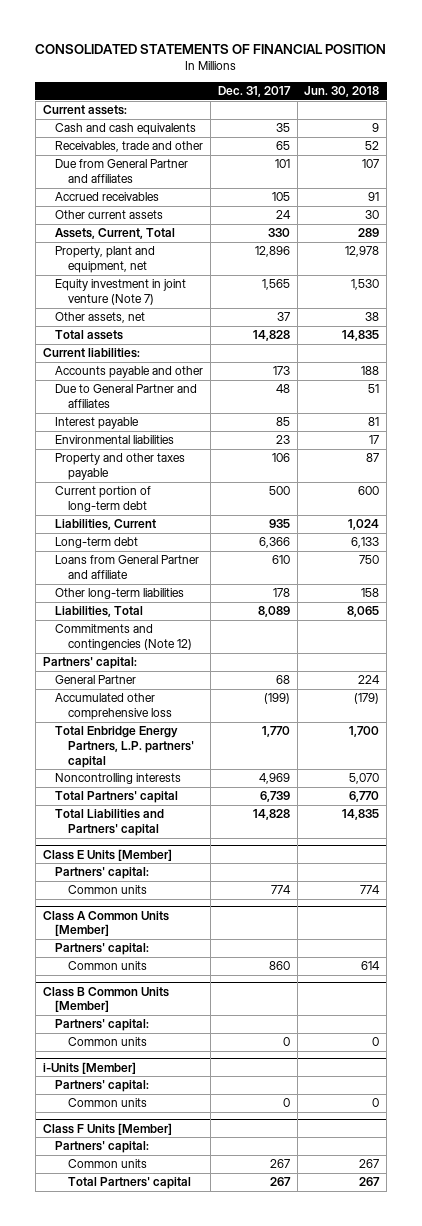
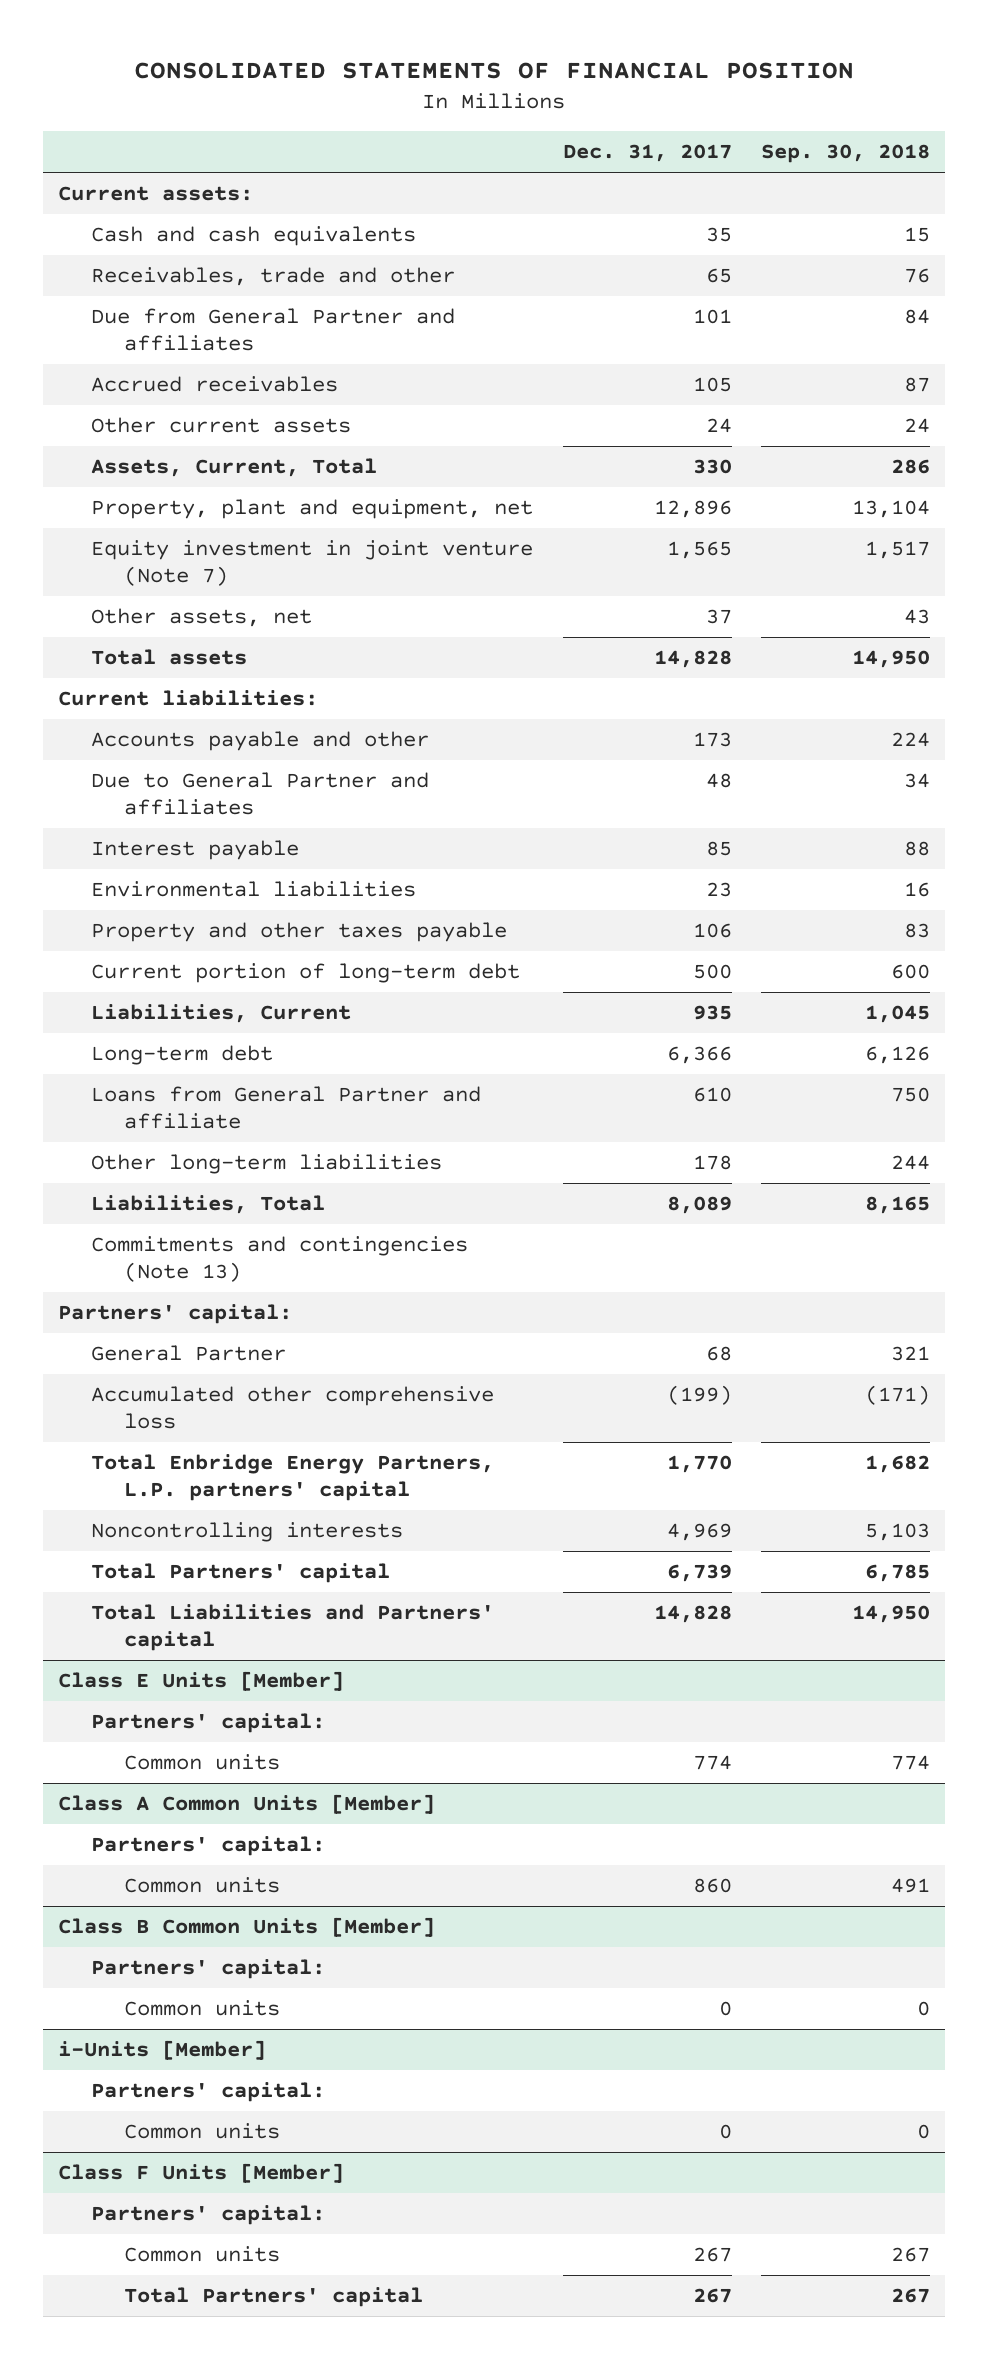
- | Dec. 31, 2017 | Jun. 30, 2018
+ | Dec. 31, 2017 | Sep. 30, 2018
- Commitments and contingencies (Note 12)
+ Commitments and contingencies (Note 13)

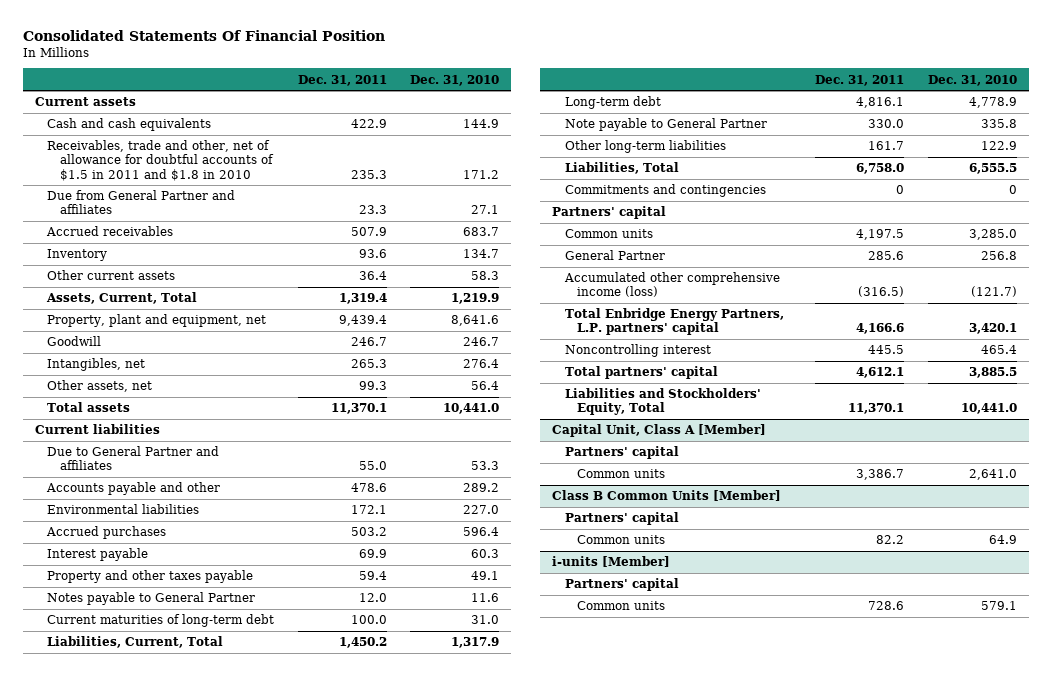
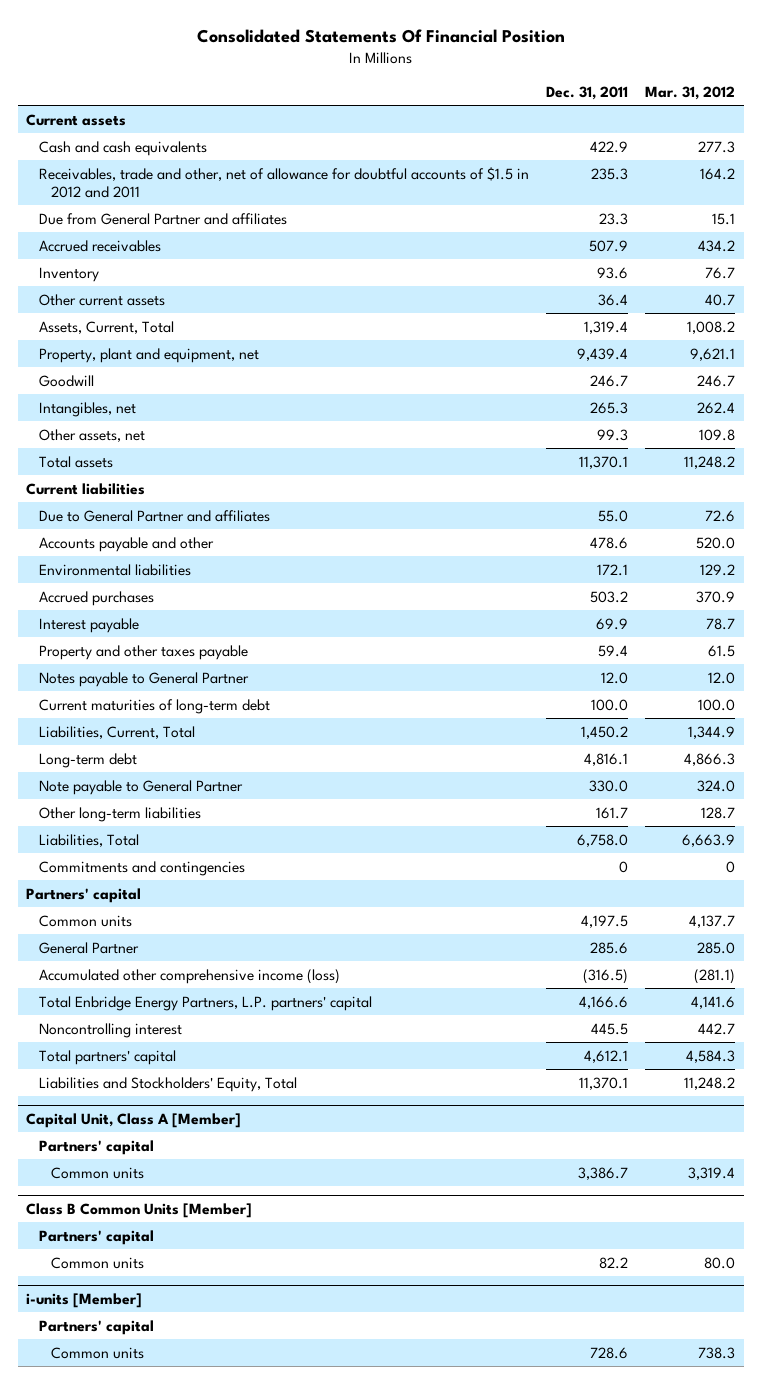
- | Dec. 31, 2011 | Dec. 31, 2010
+ | Dec. 31, 2011 | Mar. 31, 2012
- Receivables, trade and other, net of allowance for doubtful accounts of $1.5 in 2011 and $1.8 in 2010 | 235.3 | 171.2
+ Receivables, trade and other, net of allowance for doubtful accounts of $1.5 in 2012 and 2011 | 235.3 | 164.2

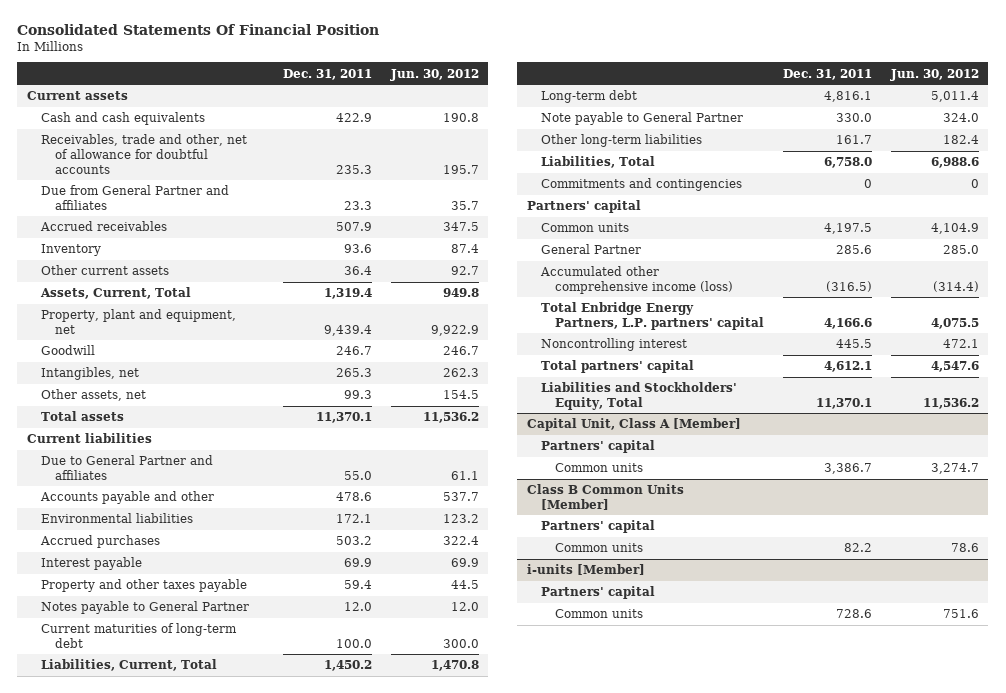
- | Dec. 31, 2011 | Mar. 31, 2012
+ | Dec. 31, 2011 | Jun. 30, 2012
- Receivables, trade and other, net of allowance for doubtful accounts of $1.5 in 2012 and 2011 | 235.3 | 164.2
+ Receivables, trade and other, net of allowance for doubtful accounts | 235.3 | 195.7

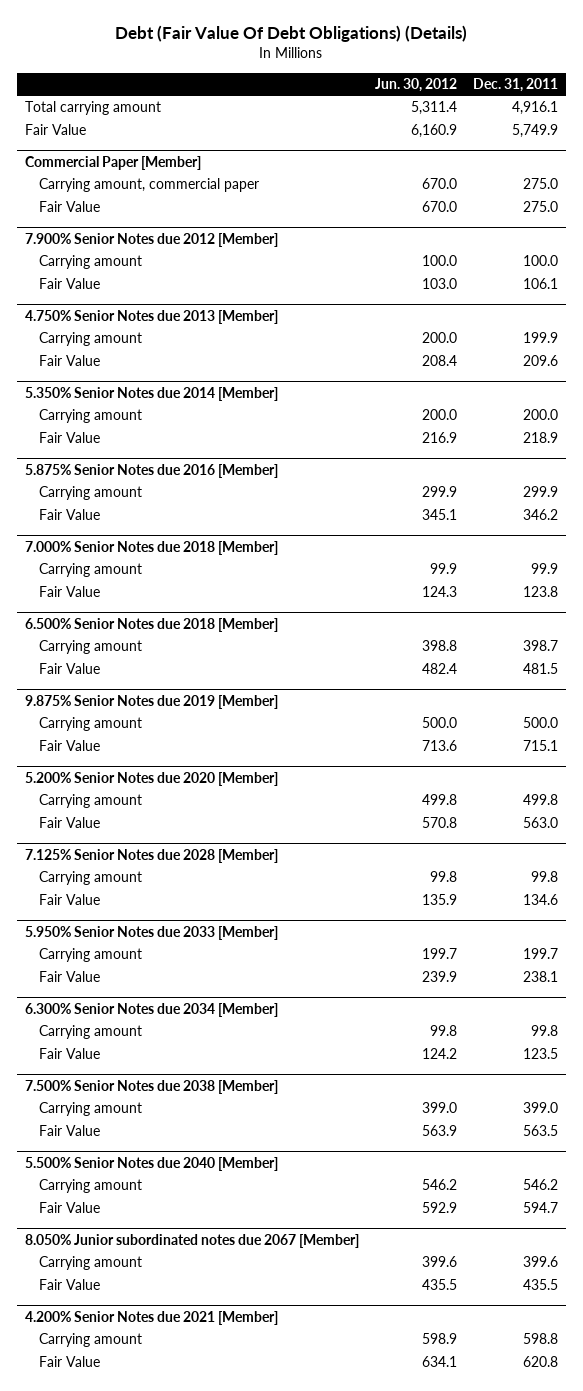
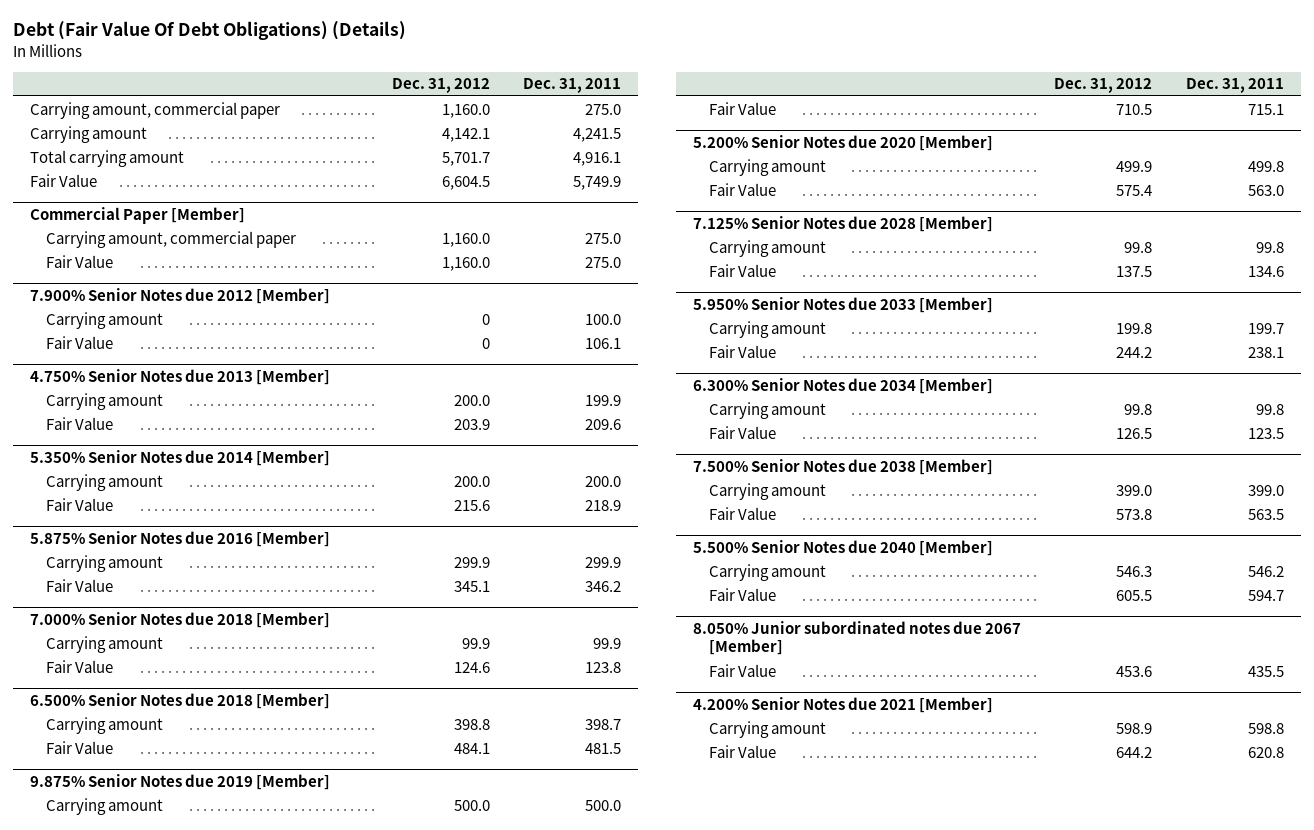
- | Jun. 30, 2012 | Dec. 31, 2011
+ | Dec. 31, 2012 | Dec. 31, 2011
+ Carrying amount, commercial paper | 1,160.0 | 275.0
+ Carrying amount | 4,142.1 | 4,241.5
@ 8.050% Junior subordinated notes due 2067 [Member]
- Carrying amount | 399.6 | 399.6

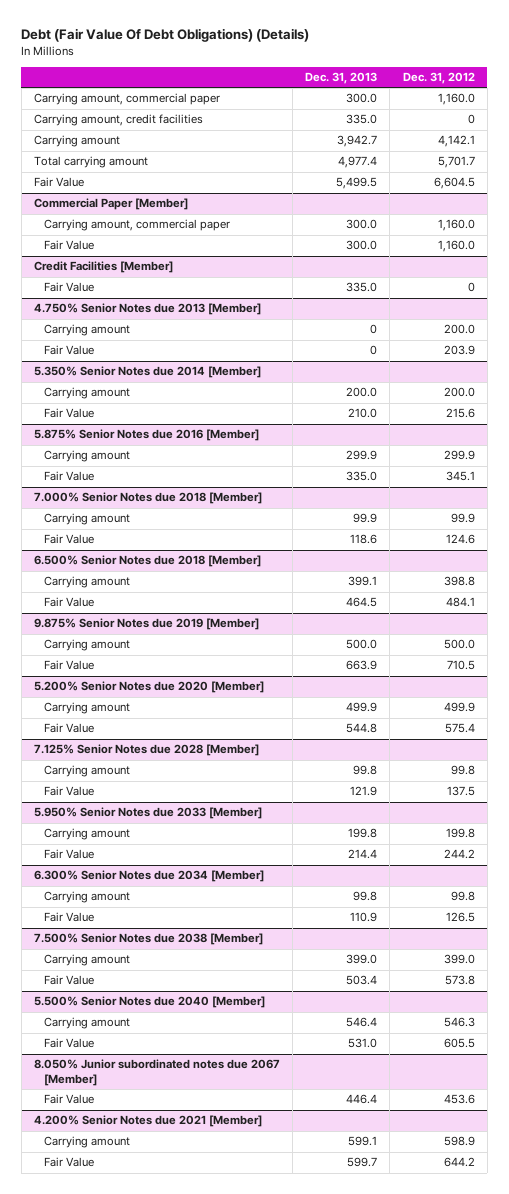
- | Dec. 31, 2012 | Dec. 31, 2011
+ | Dec. 31, 2013 | Dec. 31, 2012
+ Carrying amount, credit facilities | 335.0 | 0
- 7.900% Senior Notes due 2012 [Member]
- Carrying amount | 0 | 100.0
+ Credit Facilities [Member]

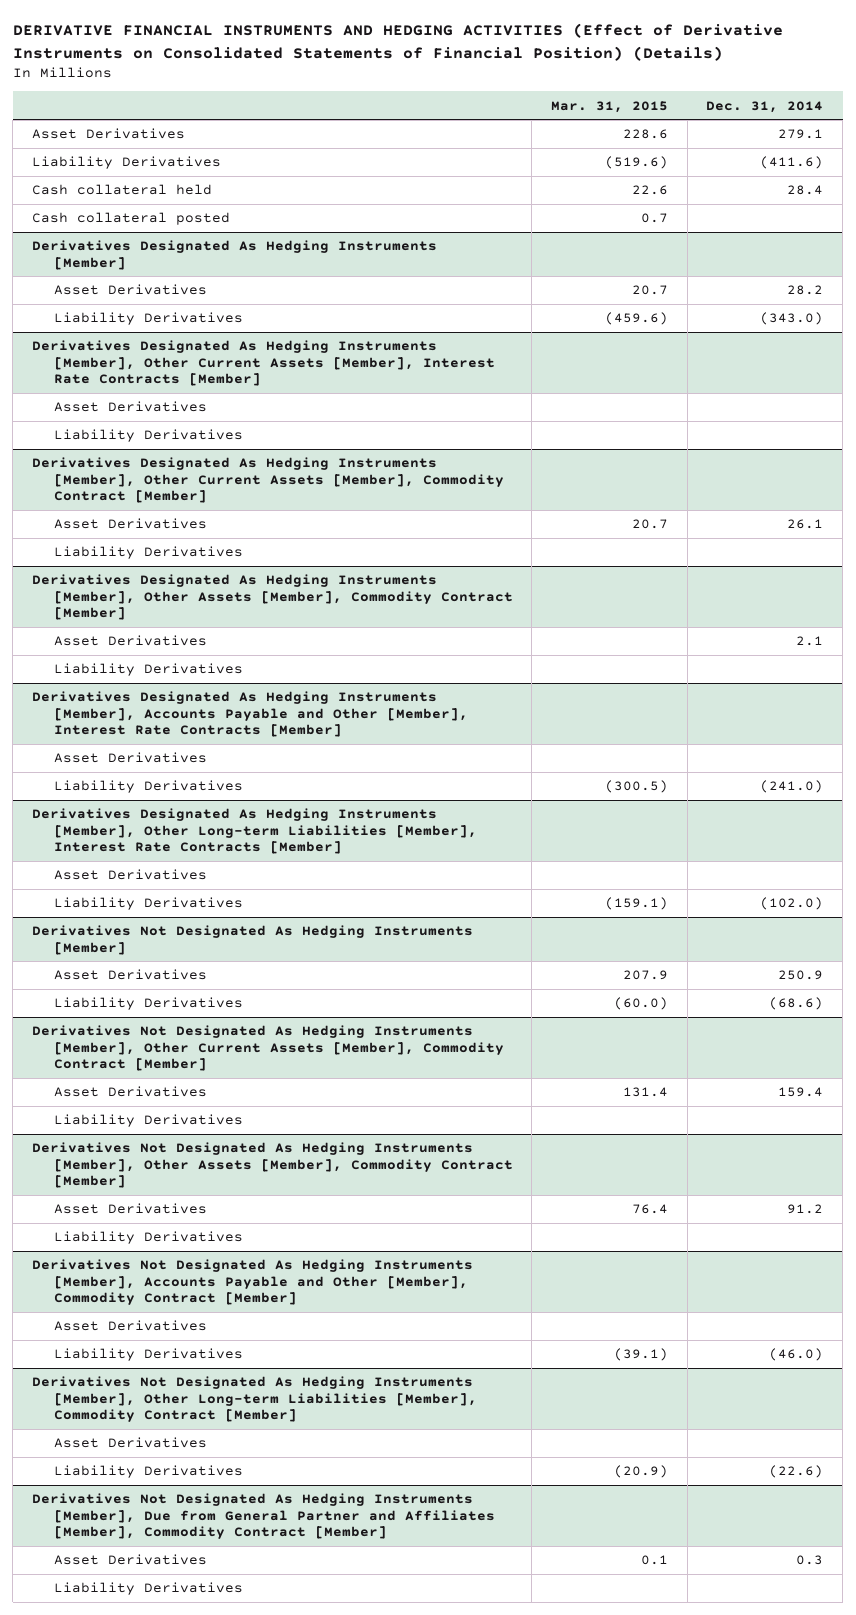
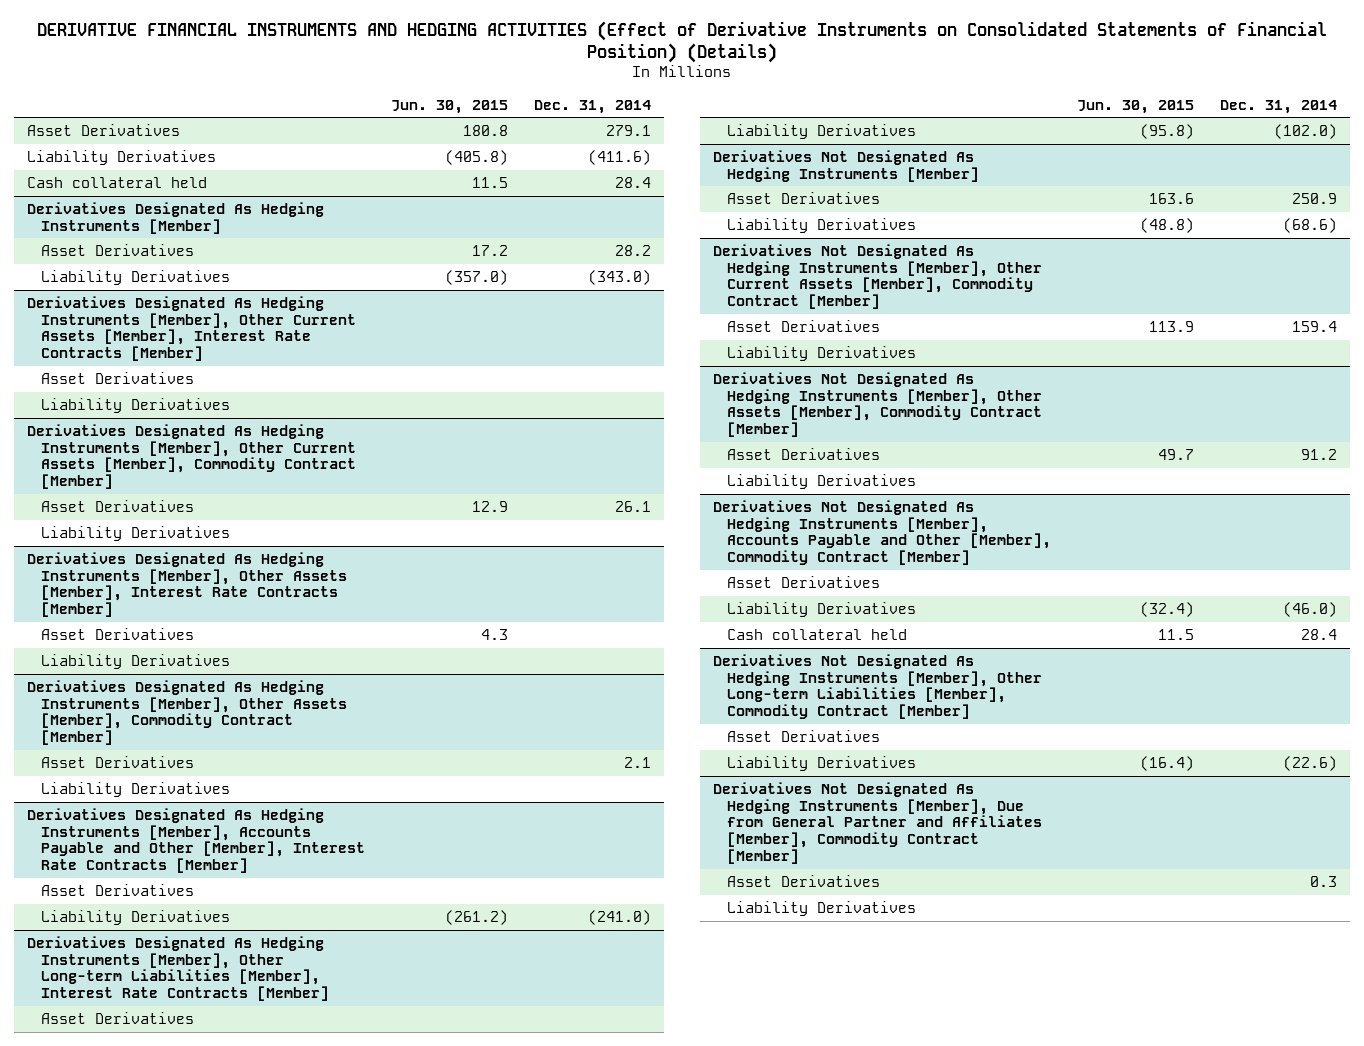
- | Mar. 31, 2015 | Dec. 31, 2014
+ | Jun. 30, 2015 | Dec. 31, 2014
- Cash collateral posted | 0.7 |
+ Derivatives Designated As Hedging Instruments [Member], Other Assets [Member], Interest Rate Contracts [Member]
+ Asset Derivatives | 4.3 |
+ Liability Derivatives
@ Derivatives Not Designated As Hedging Instruments [Member], Accounts Payable and Other [Member], Commodity Contract [Member]
+ Cash collateral held | 11.5 | 28.4

